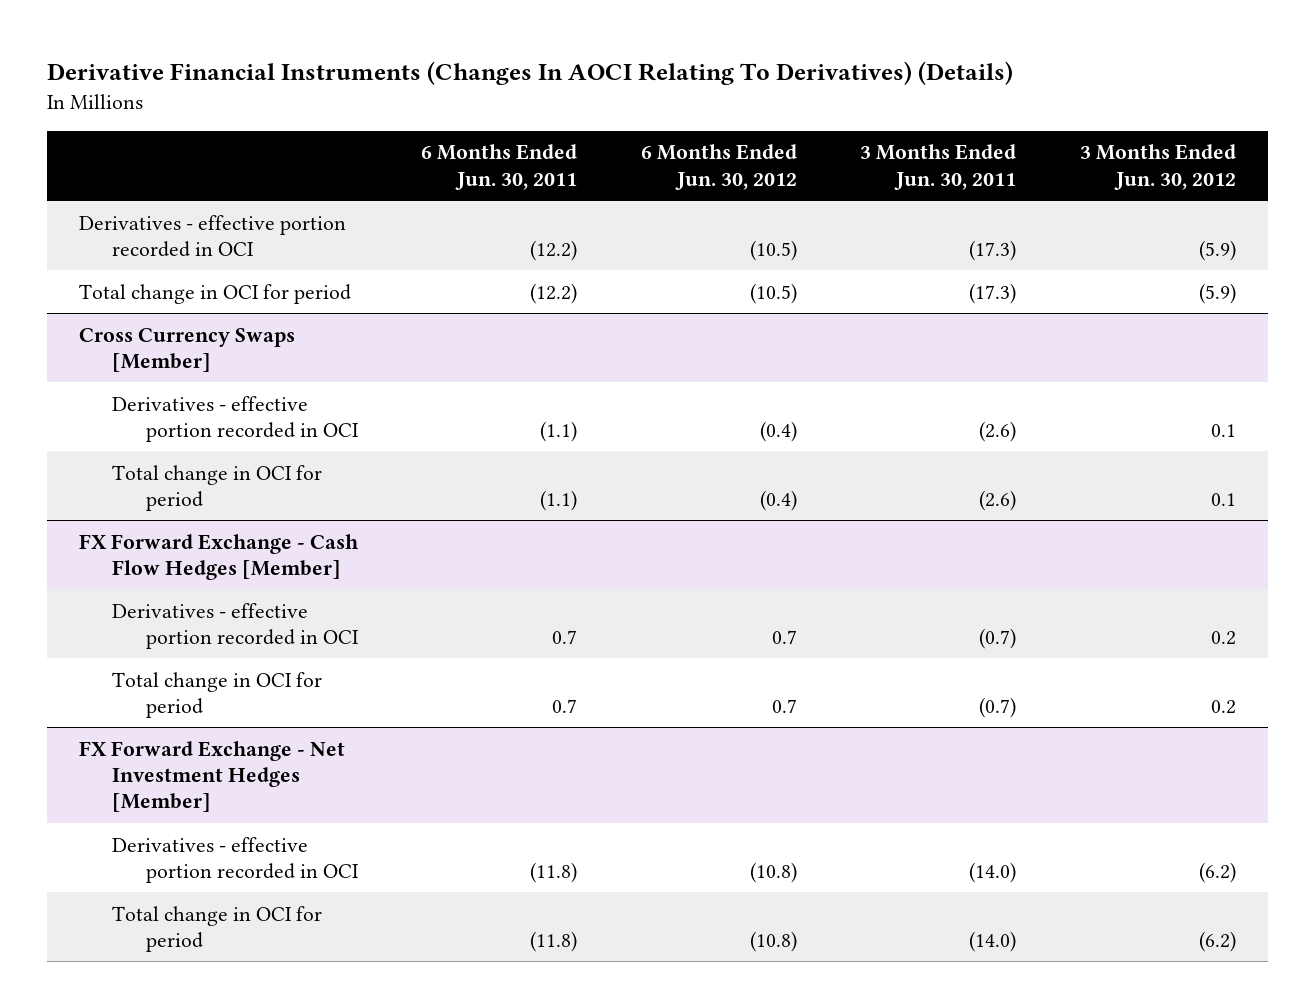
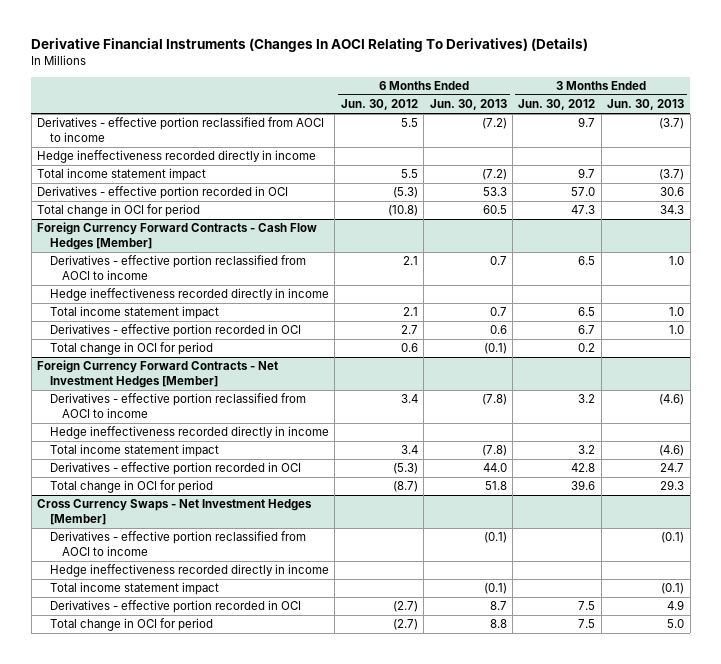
- | 6 Months Ended Jun. 30, 2011 | 6 Months Ended Jun. 30, 2012 | 3 Months Ended Jun. 30, 2011 | 3 Months Ended Jun. 30, 2012
+ | 6 Months Ended Jun. 30, 2012 | 6 Months Ended Jun. 30, 2013 | 3 Months Ended Jun. 30, 2012 | 3 Months Ended Jun. 30, 2013
- Derivatives - effective portion recorded in OCI | (12.2) | (10.5) | (17.3) | (5.9)
- Total change in OCI for period | (12.2) | (10.5) | (17.3) | (5.9)
- Cross Currency Swaps [Member]
- Derivatives - effective portion recorded in OCI | (1.1) | (0.4) | (2.6) | 0.1
- Total change in OCI for period | (1.1) | (0.4) | (2.6) | 0.1
- FX Forward Exchange - Cash Flow Hedges [Member]
- Derivatives - effective portion recorded in OCI | 0.7 | 0.7 | (0.7) | 0.2
- Total change in OCI for period | 0.7 | 0.7 | (0.7) | 0.2
- FX Forward Exchange - Net Investment Hedges [Member]
- Derivatives - effective portion recorded in OCI | (11.8) | (10.8) | (14.0) | (6.2)
- Total change in OCI for period | (11.8) | (10.8) | (14.0) | (6.2)
+ Derivatives - effective portion reclassified from AOCI to income | 5.5 | (7.2) | 9.7 | (3.7)
+ Hedge ineffectiveness recorded directly in income
+ Total income statement impact | 5.5 | (7.2) | 9.7 | (3.7)
+ Derivatives - effective portion recorded in OCI | (5.3) | 53.3 | 57.0 | 30.6
+ Total change in OCI for period | (10.8) | 60.5 | 47.3 | 34.3
+ Foreign Currency Forward Contracts - Cash Flow Hedges [Member]
+ Derivatives - effective portion reclassified from AOCI to income | 2.1 | 0.7 | 6.5 | 1.0
+ Hedge ineffectiveness recorded directly in income
+ Total income statement impact | 2.1 | 0.7 | 6.5 | 1.0
+ Derivatives - effective portion recorded in OCI | 2.7 | 0.6 | 6.7 | 1.0
+ Total change in OCI for period | 0.6 | (0.1) | 0.2 |
+ Foreign Currency Forward Contracts - Net Investment Hedges [Member]
+ Derivatives - effective portion reclassified from AOCI to income | 3.4 | (7.8) | 3.2 | (4.6)
+ Hedge ineffectiveness recorded directly in income
+ Total income statement impact | 3.4 | (7.8) | 3.2 | (4.6)
+ Derivatives - effective portion recorded in OCI | (5.3) | 44.0 | 42.8 | 24.7
+ Total change in OCI for period | (8.7) | 51.8 | 39.6 | 29.3
+ Cross Currency Swaps - Net Investment Hedges [Member]
+ Derivatives - effective portion reclassified from AOCI to income | | (0.1) | | (0.1)
+ Hedge ineffectiveness recorded directly in income
+ Total income statement impact | | (0.1) | | (0.1)
+ Derivatives - effective portion recorded in OCI | (2.7) | 8.7 | 7.5 | 4.9
+ Total change in OCI for period | (2.7) | 8.8 | 7.5 | 5.0

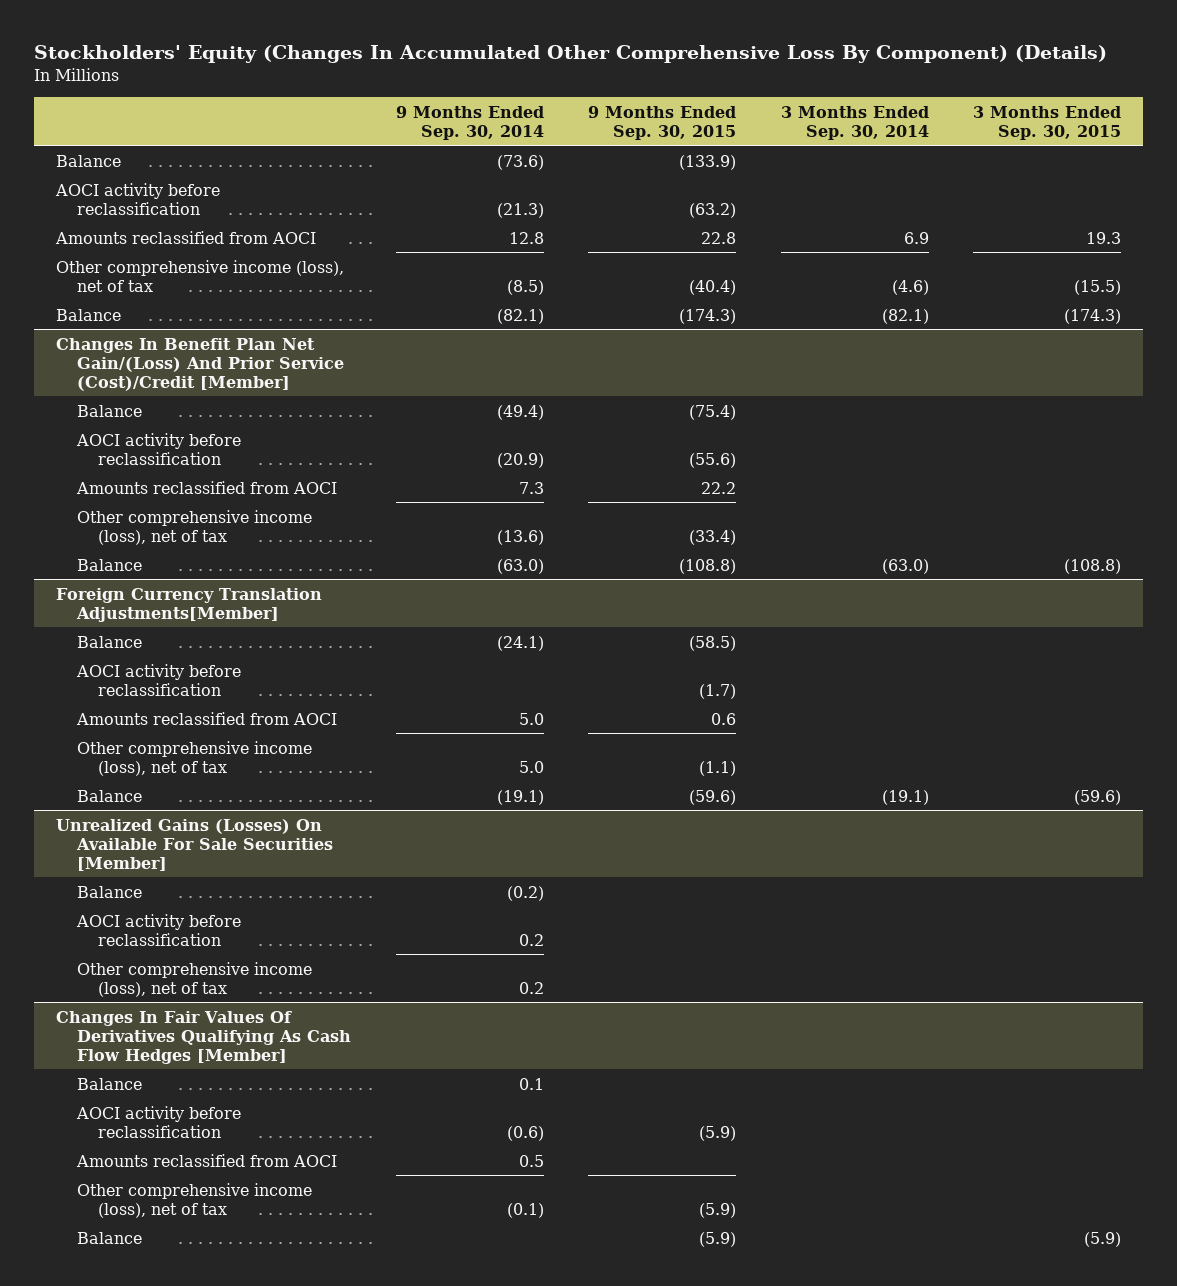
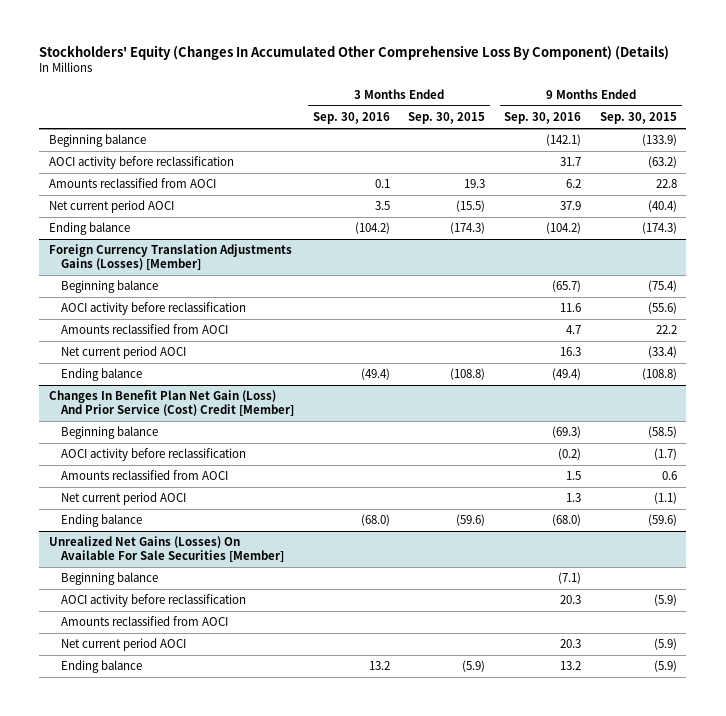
- | 9 Months Ended Sep. 30, 2014 | 9 Months Ended Sep. 30, 2015 | 3 Months Ended Sep. 30, 2014 | 3 Months Ended Sep. 30, 2015
+ | 3 Months Ended Sep. 30, 2016 | 3 Months Ended Sep. 30, 2015 | 9 Months Ended Sep. 30, 2016 | 9 Months Ended Sep. 30, 2015
- Balance | (73.6) | (133.9) | |
+ Beginning balance | | | (142.1) | (133.9)
- Other comprehensive income (loss), net of tax | (8.5) | (40.4) | (4.6) | (15.5)
- Balance | (82.1) | (174.3) | (82.1) | (174.3)
- Changes In Benefit Plan Net Gain/(Loss) And Prior Service (Cost)/Credit [Member]
- Balance | (49.4) | (75.4) | |
+ Net current period AOCI | 3.5 | (15.5) | 37.9 | (40.4)
+ Ending balance | (104.2) | (174.3) | (104.2) | (174.3)
+ Foreign Currency Translation Adjustments Gains (Losses) [Member]
+ Beginning balance | | | (65.7) | (75.4)
- Other comprehensive income (loss), net of tax | (13.6) | (33.4) | |
- Balance | (63.0) | (108.8) | (63.0) | (108.8)
- Foreign Currency Translation Adjustments[Member]
- Balance | (24.1) | (58.5) | |
+ Net current period AOCI | | | 16.3 | (33.4)
+ Ending balance | (49.4) | (108.8) | (49.4) | (108.8)
+ Changes In Benefit Plan Net Gain (Loss) And Prior Service (Cost) Credit [Member]
+ Beginning balance | | | (69.3) | (58.5)
- Other comprehensive income (loss), net of tax | 5.0 | (1.1) | |
- Balance | (19.1) | (59.6) | (19.1) | (59.6)
- Unrealized Gains (Losses) On Available For Sale Securities [Member]
- Balance | (0.2) | | |
- AOCI activity before reclassification | 0.2 | | |
- Other comprehensive income (loss), net of tax | 0.2 | | |
- Changes In Fair Values Of Derivatives Qualifying As Cash Flow Hedges [Member]
- Balance | 0.1 | | |
+ Net current period AOCI | | | 1.3 | (1.1)
+ Ending balance | (68.0) | (59.6) | (68.0) | (59.6)
+ Unrealized Net Gains (Losses) On Available For Sale Securities [Member]
+ Beginning balance | | | (7.1) |
- Other comprehensive income (loss), net of tax | (0.1) | (5.9) | |
- Balance | | (5.9) | | (5.9)
+ Net current period AOCI | | | 20.3 | (5.9)
+ Ending balance | 13.2 | (5.9) | 13.2 | (5.9)

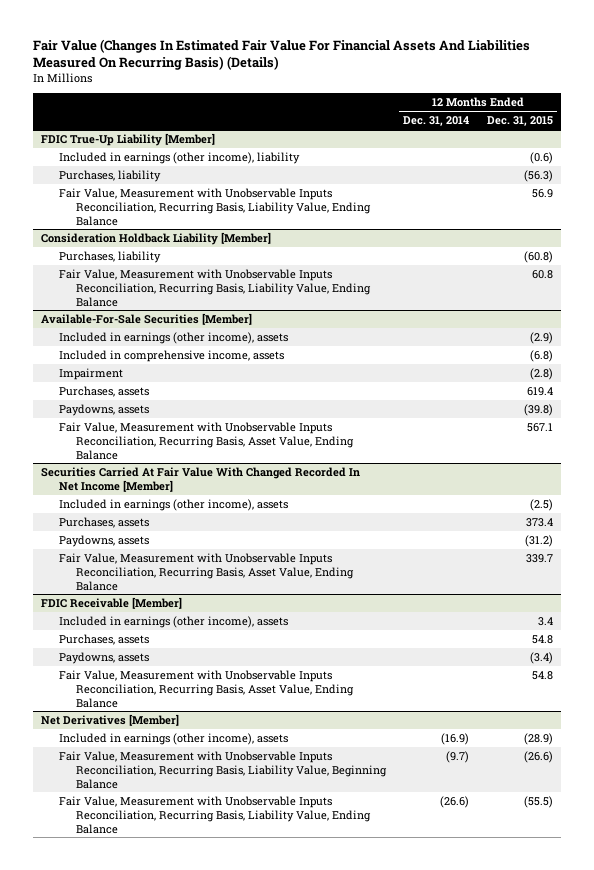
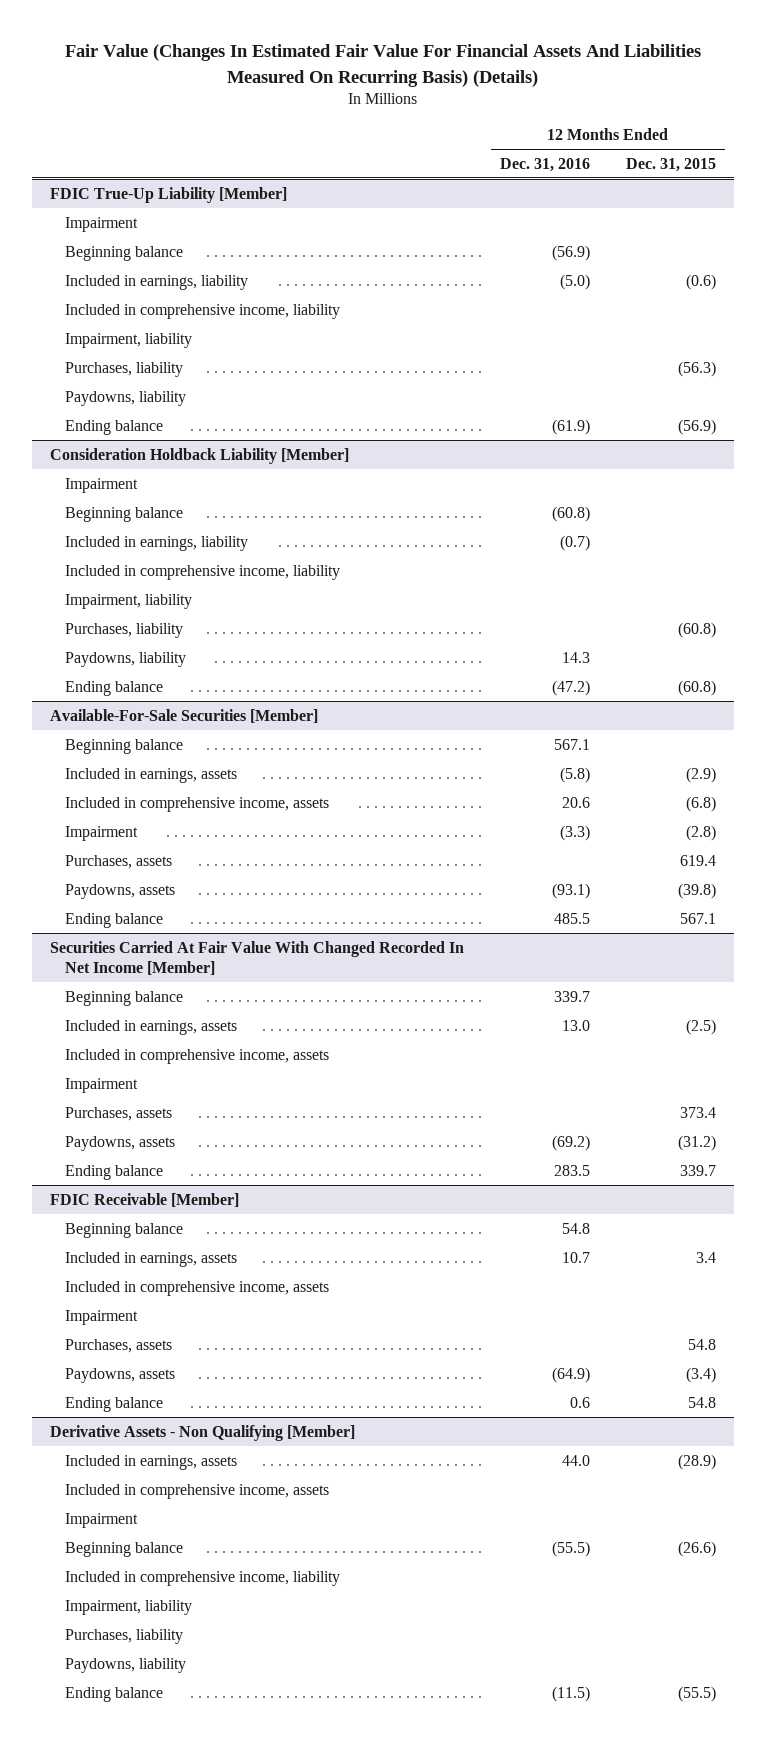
- | 12 Months Ended Dec. 31, 2014 | 12 Months Ended Dec. 31, 2015
+ | 12 Months Ended Dec. 31, 2016 | 12 Months Ended Dec. 31, 2015
@ FDIC True-Up Liability [Member]
- Included in earnings (other income), liability | | (0.6)
+ Impairment
+ Beginning balance | (56.9) |
+ Included in earnings, liability | (5.0) | (0.6)
+ Included in comprehensive income, liability
+ Impairment, liability
- Fair Value, Measurement with Unobservable Inputs Reconciliation, Recurring Basis, Liability Value, Ending Balance | | 56.9
+ Paydowns, liability
+ Ending balance | (61.9) | (56.9)
@ Consideration Holdback Liability [Member]
+ Impairment
+ Beginning balance | (60.8) |
+ Included in earnings, liability | (0.7) |
+ Included in comprehensive income, liability
+ Impairment, liability
- Fair Value, Measurement with Unobservable Inputs Reconciliation, Recurring Basis, Liability Value, Ending Balance | | 60.8
+ Paydowns, liability | 14.3 |
+ Ending balance | (47.2) | (60.8)
@ Available-For-Sale Securities [Member]
- Included in earnings (other income), assets | | (2.9)
+ Beginning balance | 567.1 |
+ Included in earnings, assets | (5.8) | (2.9)
- Fair Value, Measurement with Unobservable Inputs Reconciliation, Recurring Basis, Asset Value, Ending Balance | | 567.1
+ Ending balance | 485.5 | 567.1
@ Securities Carried At Fair Value With Changed Recorded In Net Income [Member]
- Included in earnings (other income), assets | | (2.5)
+ Beginning balance | 339.7 |
+ Included in earnings, assets | 13.0 | (2.5)
+ Included in comprehensive income, assets
+ Impairment
- Fair Value, Measurement with Unobservable Inputs Reconciliation, Recurring Basis, Asset Value, Ending Balance | | 339.7
+ Ending balance | 283.5 | 339.7
@ FDIC Receivable [Member]
- Included in earnings (other income), assets | | 3.4
+ Beginning balance | 54.8 |
+ Included in earnings, assets | 10.7 | 3.4
+ Included in comprehensive income, assets
+ Impairment
- Fair Value, Measurement with Unobservable Inputs Reconciliation, Recurring Basis, Asset Value, Ending Balance | | 54.8
- Net Derivatives [Member]
- Included in earnings (other income), assets | (16.9) | (28.9)
- Fair Value, Measurement with Unobservable Inputs Reconciliation, Recurring Basis, Liability Value, Beginning Balance | (9.7) | (26.6)
- Fair Value, Measurement with Unobservable Inputs Reconciliation, Recurring Basis, Liability Value, Ending Balance | (26.6) | (55.5)
@ FDIC Receivable [Member]
+ Ending balance | 0.6 | 54.8
+ Derivative Assets - Non Qualifying [Member]
+ Included in earnings, assets | 44.0 | (28.9)
+ Included in comprehensive income, assets
+ Impairment
+ Beginning balance | (55.5) | (26.6)
+ Included in comprehensive income, liability
+ Impairment, liability
+ Purchases, liability
+ Paydowns, liability
+ Ending balance | (11.5) | (55.5)

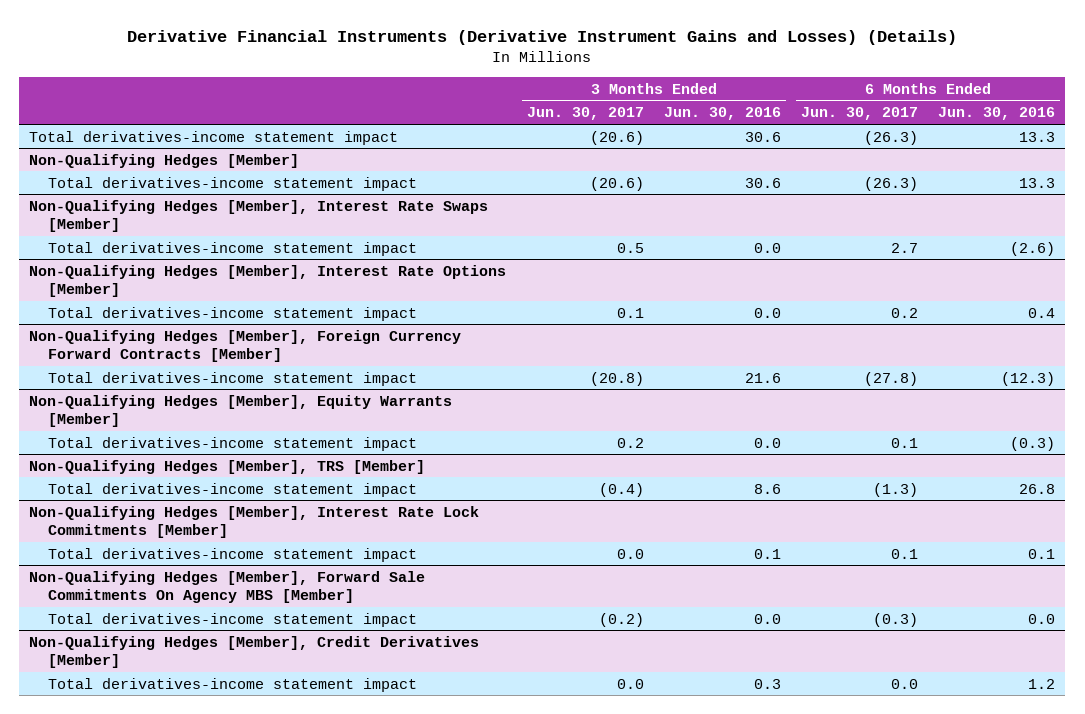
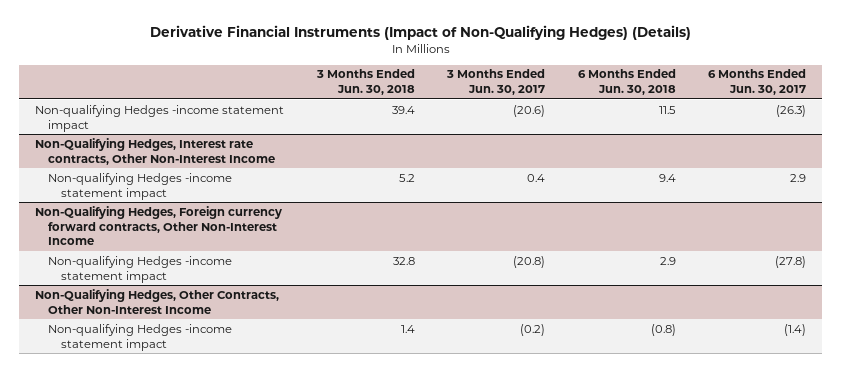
- Derivative Financial Instruments (Derivative Instrument Gains and Losses) (Details)
+ Derivative Financial Instruments (Impact of Non-Qualifying Hedges) (Details)
- | 3 Months Ended Jun. 30, 2017 | 3 Months Ended Jun. 30, 2016 | 6 Months Ended Jun. 30, 2017 | 6 Months Ended Jun. 30, 2016
+ | 3 Months Ended Jun. 30, 2018 | 3 Months Ended Jun. 30, 2017 | 6 Months Ended Jun. 30, 2018 | 6 Months Ended Jun. 30, 2017
- Total derivatives-income statement impact | (20.6) | 30.6 | (26.3) | 13.3
- Non-Qualifying Hedges [Member]
- Total derivatives-income statement impact | (20.6) | 30.6 | (26.3) | 13.3
- Non-Qualifying Hedges [Member], Interest Rate Swaps [Member]
- Total derivatives-income statement impact | 0.5 | 0.0 | 2.7 | (2.6)
- Non-Qualifying Hedges [Member], Interest Rate Options [Member]
- Total derivatives-income statement impact | 0.1 | 0.0 | 0.2 | 0.4
- Non-Qualifying Hedges [Member], Foreign Currency Forward Contracts [Member]
- Total derivatives-income statement impact | (20.8) | 21.6 | (27.8) | (12.3)
- Non-Qualifying Hedges [Member], Equity Warrants [Member]
- Total derivatives-income statement impact | 0.2 | 0.0 | 0.1 | (0.3)
- Non-Qualifying Hedges [Member], TRS [Member]
- Total derivatives-income statement impact | (0.4) | 8.6 | (1.3) | 26.8
- Non-Qualifying Hedges [Member], Interest Rate Lock Commitments [Member]
- Total derivatives-income statement impact | 0.0 | 0.1 | 0.1 | 0.1
- Non-Qualifying Hedges [Member], Forward Sale Commitments On Agency MBS [Member]
- Total derivatives-income statement impact | (0.2) | 0.0 | (0.3) | 0.0
- Non-Qualifying Hedges [Member], Credit Derivatives [Member]
- Total derivatives-income statement impact | 0.0 | 0.3 | 0.0 | 1.2
+ Non-qualifying Hedges -income statement impact | 39.4 | (20.6) | 11.5 | (26.3)
+ Non-Qualifying Hedges, Interest rate contracts, Other Non-Interest Income
+ Non-qualifying Hedges -income statement impact | 5.2 | 0.4 | 9.4 | 2.9
+ Non-Qualifying Hedges, Foreign currency forward contracts, Other Non-Interest Income
+ Non-qualifying Hedges -income statement impact | 32.8 | (20.8) | 2.9 | (27.8)
+ Non-Qualifying Hedges, Other Contracts, Other Non-Interest Income
+ Non-qualifying Hedges -income statement impact | 1.4 | (0.2) | (0.8) | (1.4)

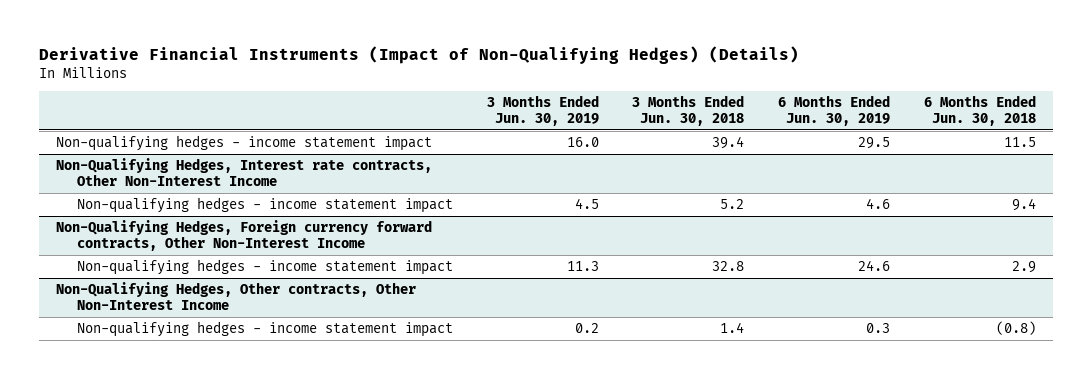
- | 3 Months Ended Jun. 30, 2018 | 3 Months Ended Jun. 30, 2017 | 6 Months Ended Jun. 30, 2018 | 6 Months Ended Jun. 30, 2017
+ | 3 Months Ended Jun. 30, 2019 | 3 Months Ended Jun. 30, 2018 | 6 Months Ended Jun. 30, 2019 | 6 Months Ended Jun. 30, 2018
- Non-qualifying Hedges -income statement impact | 39.4 | (20.6) | 11.5 | (26.3)
+ Non-qualifying hedges - income statement impact | 16.0 | 39.4 | 29.5 | 11.5
@ Non-Qualifying Hedges, Interest rate contracts, Other Non-Interest Income
- Non-qualifying Hedges -income statement impact | 5.2 | 0.4 | 9.4 | 2.9
+ Non-qualifying hedges - income statement impact | 4.5 | 5.2 | 4.6 | 9.4
@ Non-Qualifying Hedges, Foreign currency forward contracts, Other Non-Interest Income
- Non-qualifying Hedges -income statement impact | 32.8 | (20.8) | 2.9 | (27.8)
- Non-Qualifying Hedges, Other Contracts, Other Non-Interest Income
- Non-qualifying Hedges -income statement impact | 1.4 | (0.2) | (0.8) | (1.4)
@ Non-Qualifying Hedges, Foreign currency forward contracts, Other Non-Interest Income
+ Non-qualifying hedges - income statement impact | 11.3 | 32.8 | 24.6 | 2.9
+ Non-Qualifying Hedges, Other contracts, Other Non-Interest Income
+ Non-qualifying hedges - income statement impact | 0.2 | 1.4 | 0.3 | (0.8)

